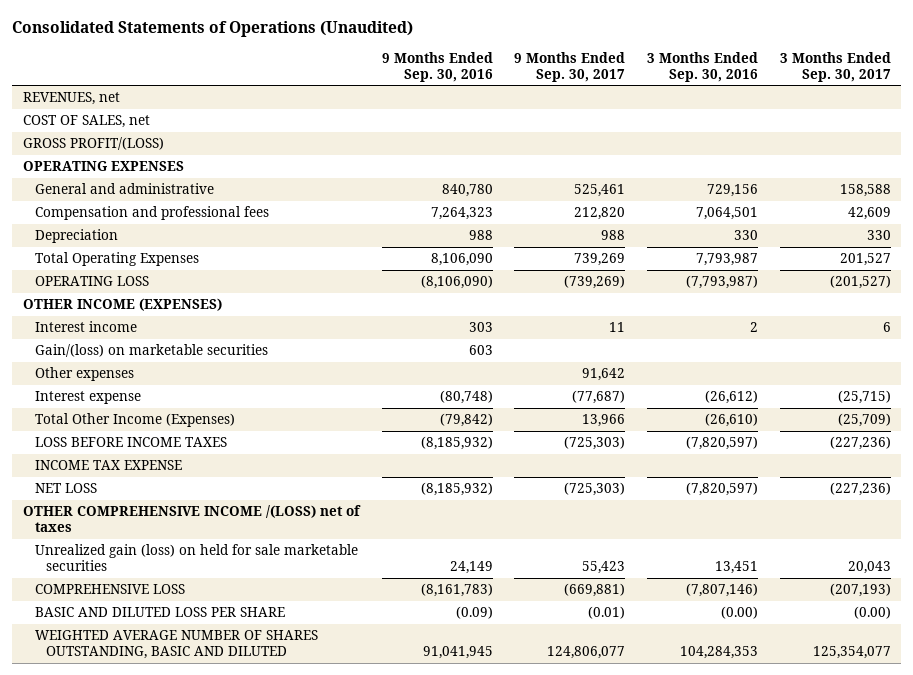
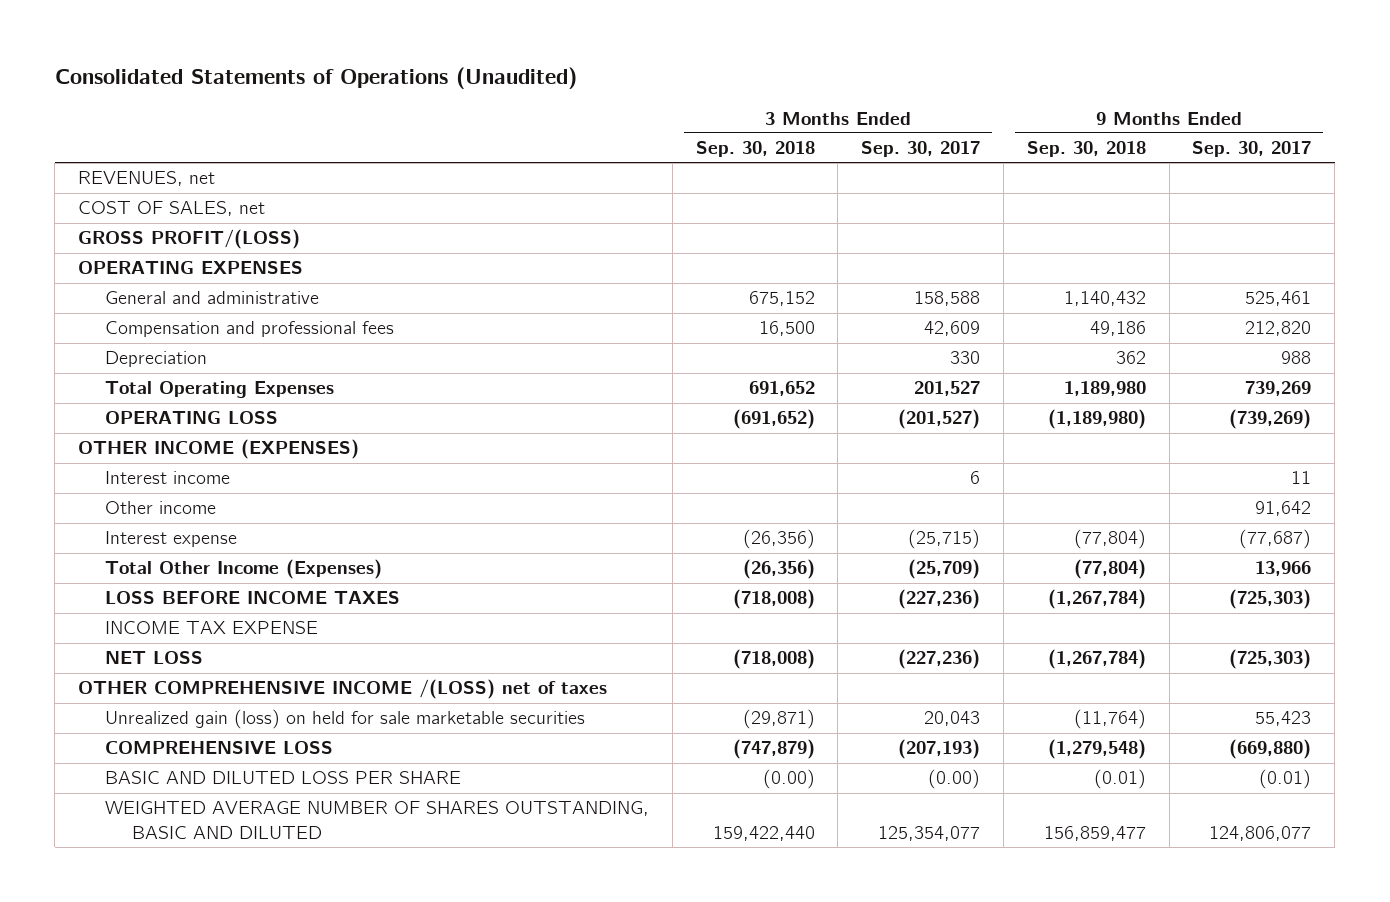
- | 9 Months Ended Sep. 30, 2016 | 9 Months Ended Sep. 30, 2017 | 3 Months Ended Sep. 30, 2016 | 3 Months Ended Sep. 30, 2017
+ | 3 Months Ended Sep. 30, 2018 | 3 Months Ended Sep. 30, 2017 | 9 Months Ended Sep. 30, 2018 | 9 Months Ended Sep. 30, 2017
- Gain/(loss) on marketable securities | 603 | | |
- Other expenses | | 91,642 | |
+ Other income | | | | 91,642
- COMPREHENSIVE LOSS | (8,161,783) | (669,881) | (7,807,146) | (207,193)
+ COMPREHENSIVE LOSS | (747,879) | (207,193) | (1,279,548) | (669,880)

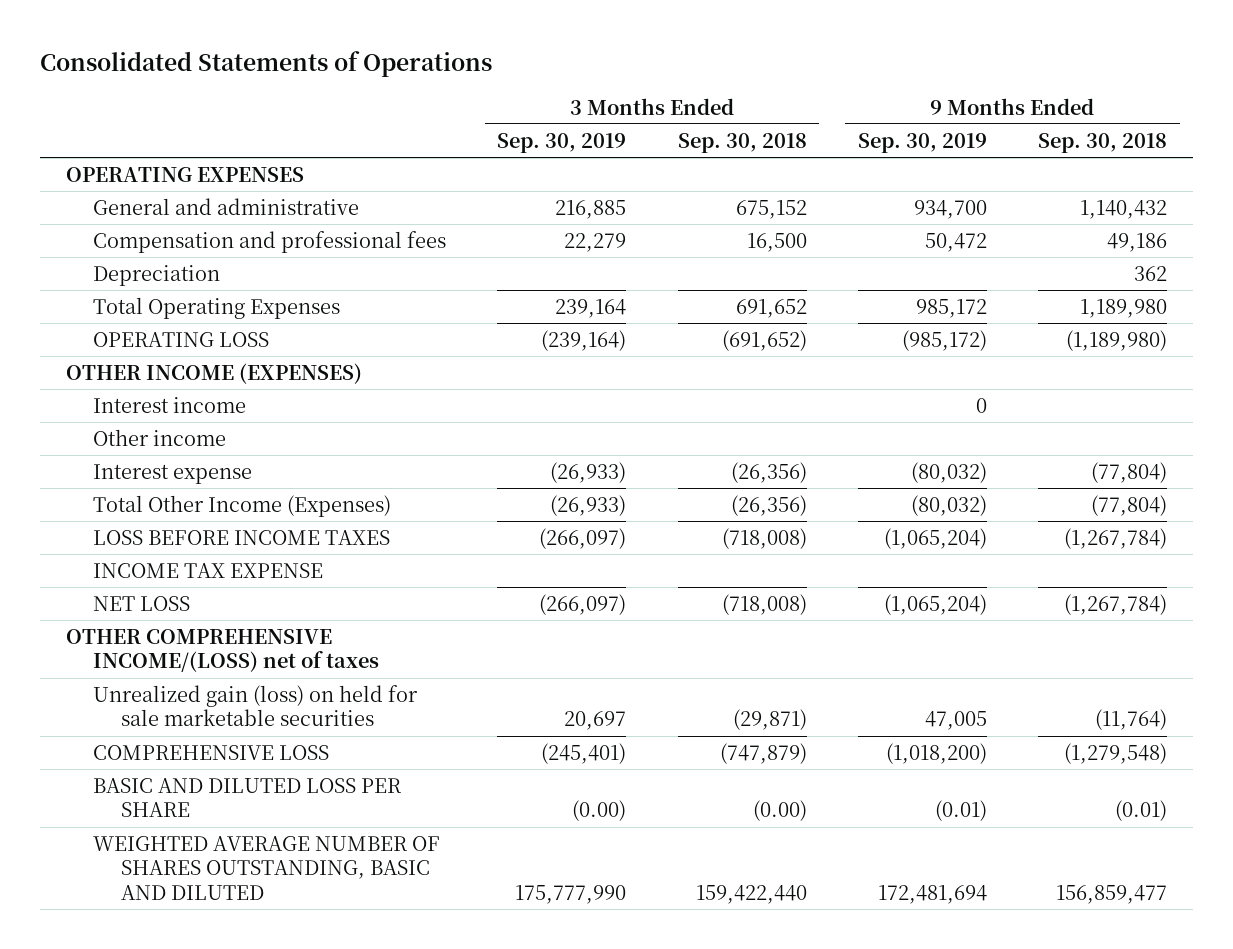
- Consolidated Statements of Operations (Unaudited)
+ Consolidated Statements of Operations
- | 3 Months Ended Sep. 30, 2018 | 3 Months Ended Sep. 30, 2017 | 9 Months Ended Sep. 30, 2018 | 9 Months Ended Sep. 30, 2017
+ | 3 Months Ended Sep. 30, 2019 | 3 Months Ended Sep. 30, 2018 | 9 Months Ended Sep. 30, 2019 | 9 Months Ended Sep. 30, 2018
- REVENUES, net
- COST OF SALES, net
- GROSS PROFIT/(LOSS)
- OTHER COMPREHENSIVE INCOME /(LOSS) net of taxes
+ OTHER COMPREHENSIVE INCOME/(LOSS) net of taxes

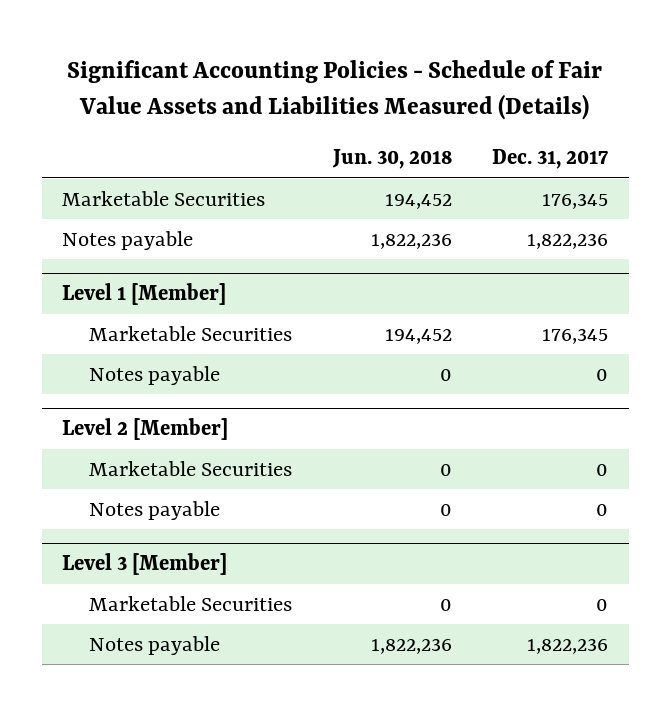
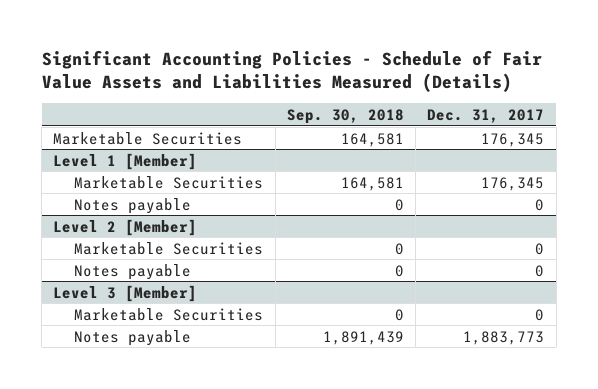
- | Jun. 30, 2018 | Dec. 31, 2017
+ | Sep. 30, 2018 | Dec. 31, 2017
- Notes payable | 1,822,236 | 1,822,236
@ Level 3 [Member]
- Notes payable | 1,822,236 | 1,822,236
+ Notes payable | 1,891,439 | 1,883,773

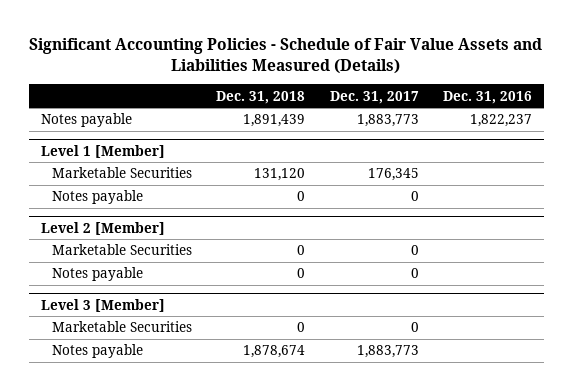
- | Sep. 30, 2018 | Dec. 31, 2017
+ | Dec. 31, 2018 | Dec. 31, 2017 | Dec. 31, 2016
- Marketable Securities | 164,581 | 176,345
+ Notes payable | 1,891,439 | 1,883,773 | 1,822,237

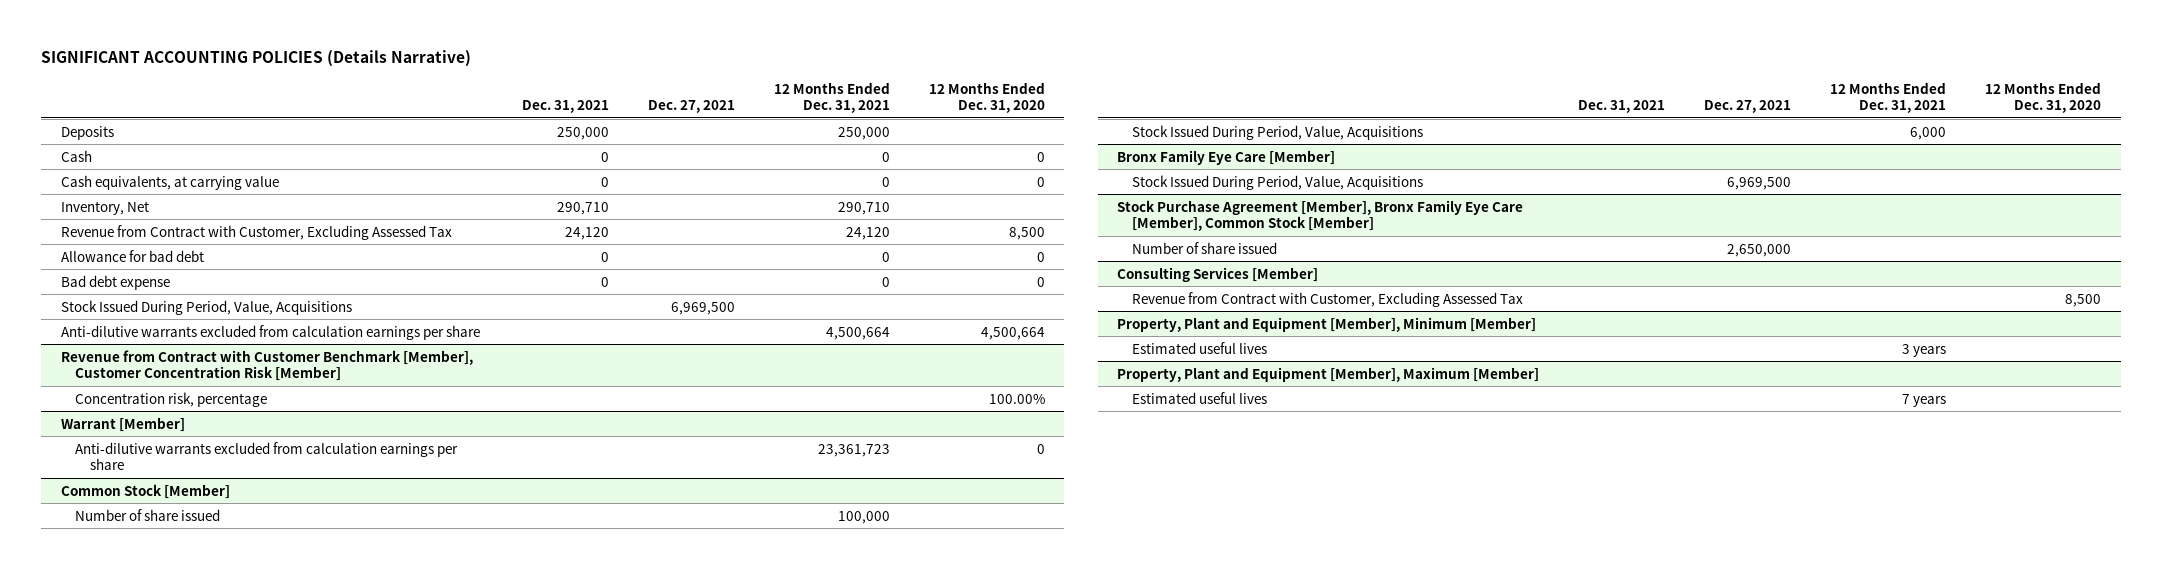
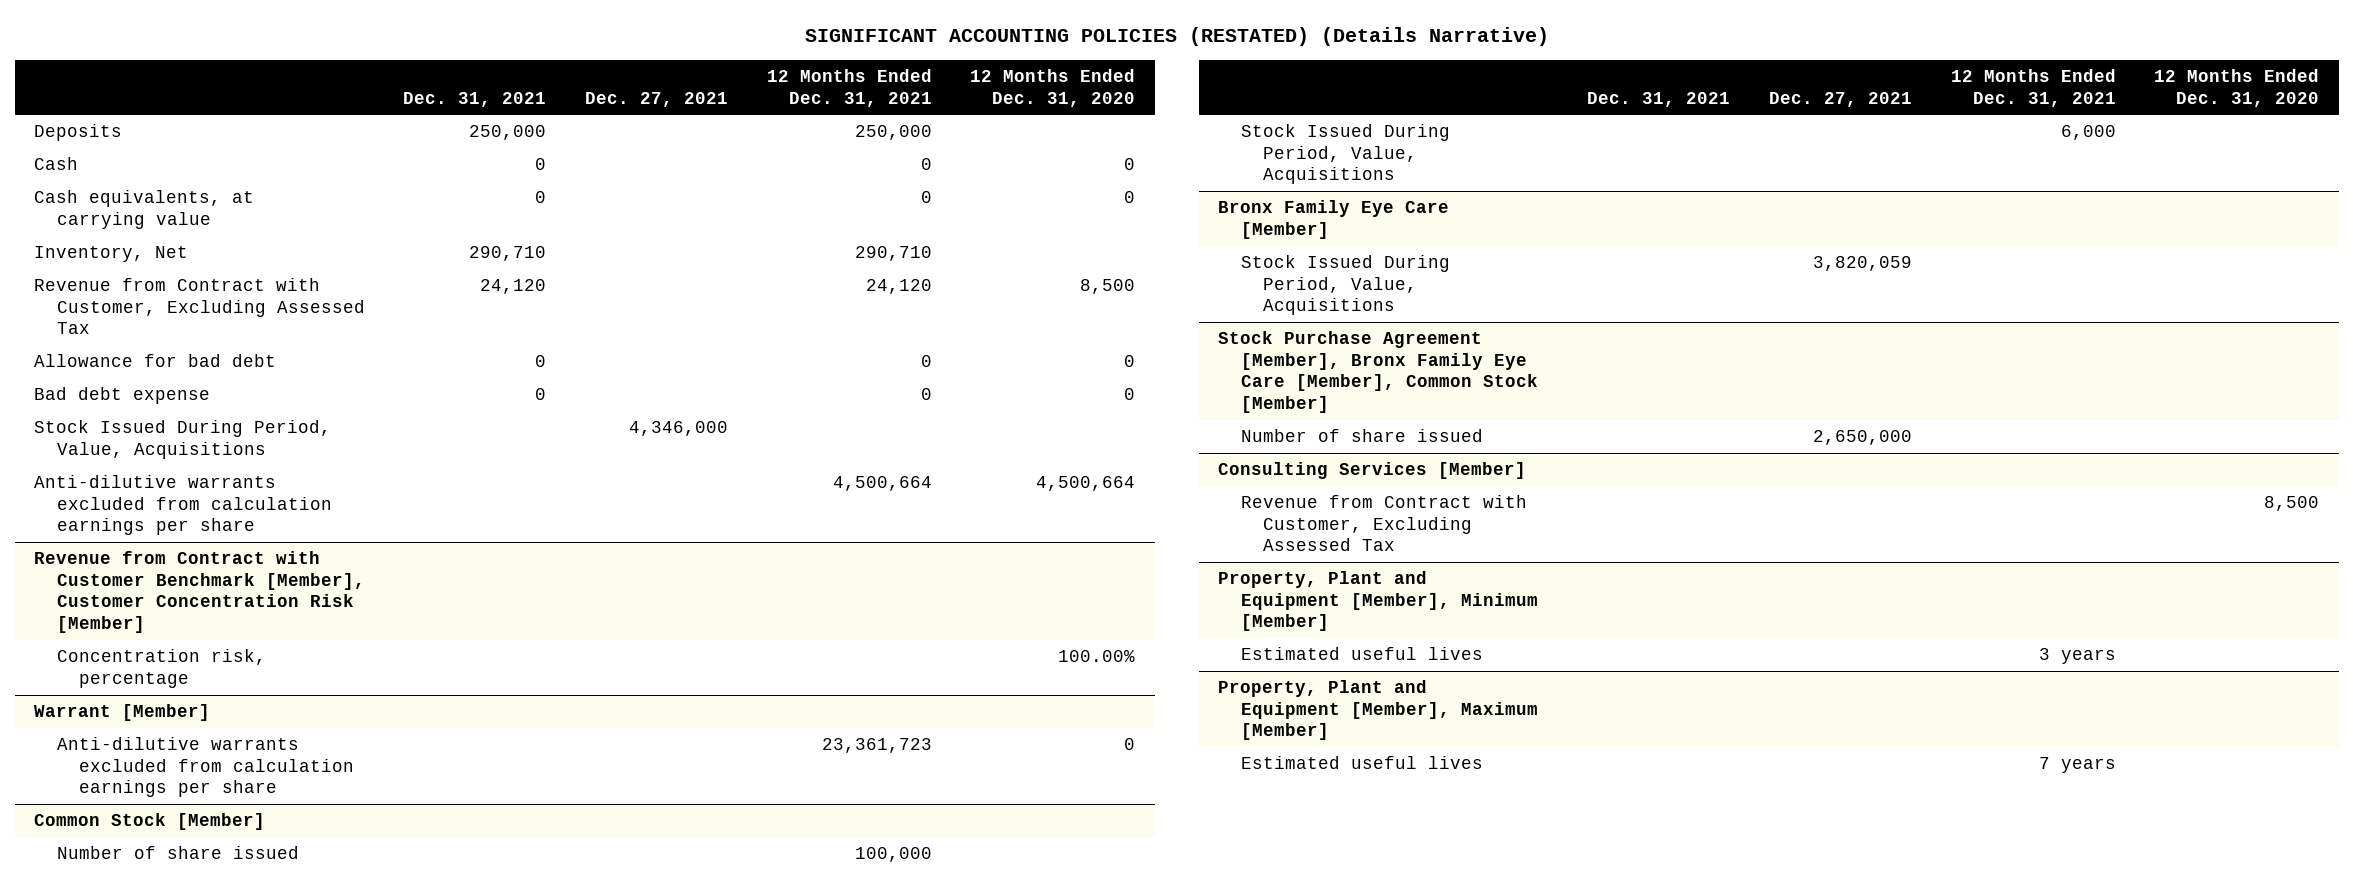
- SIGNIFICANT ACCOUNTING POLICIES (Details Narrative)
+ SIGNIFICANT ACCOUNTING POLICIES (RESTATED) (Details Narrative)
- Stock Issued During Period, Value, Acquisitions | | 6,969,500 | |
+ Stock Issued During Period, Value, Acquisitions | | 4,346,000 | |
@ Bronx Family Eye Care [Member]
- Stock Issued During Period, Value, Acquisitions | | 6,969,500 | |
+ Stock Issued During Period, Value, Acquisitions | | 3,820,059 | |

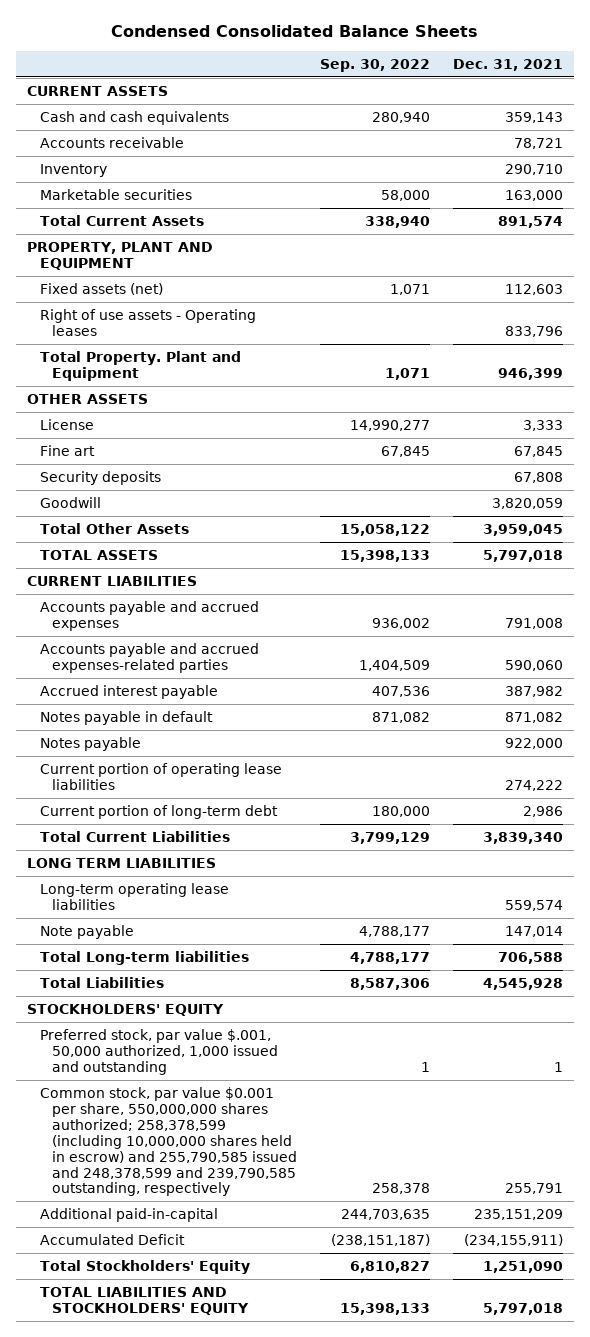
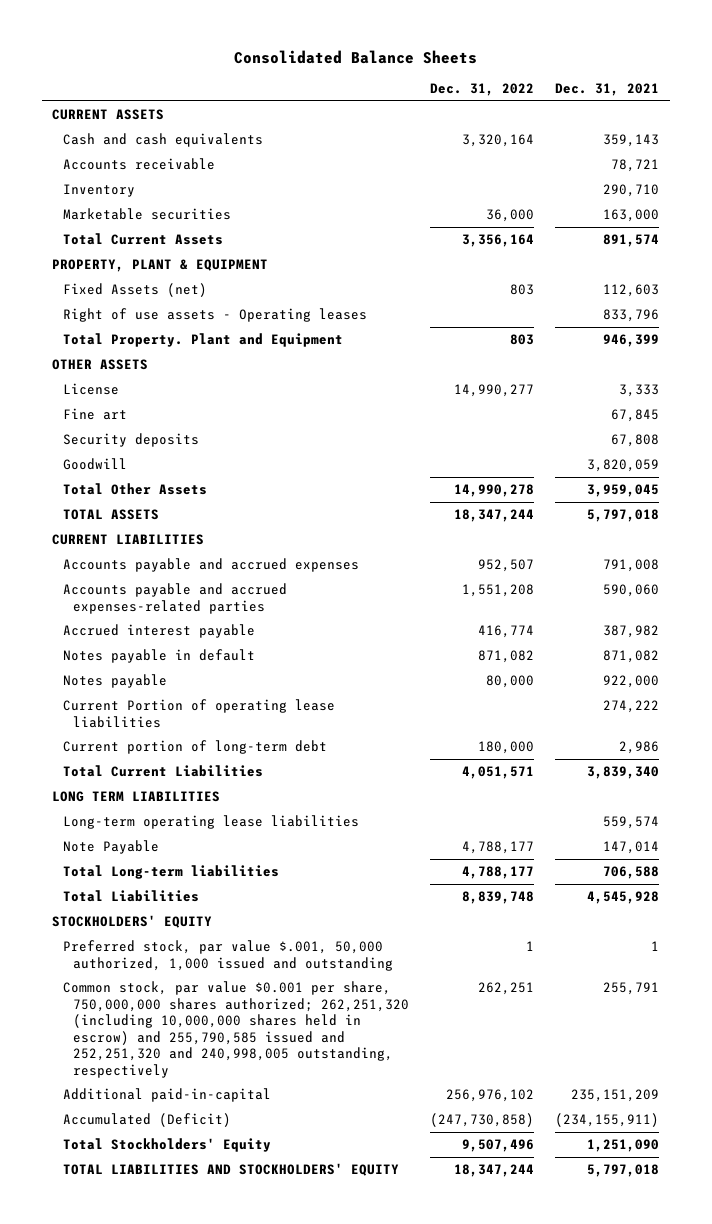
- Condensed Consolidated Balance Sheets
+ Consolidated Balance Sheets
- | Sep. 30, 2022 | Dec. 31, 2021
+ | Dec. 31, 2022 | Dec. 31, 2021
- PROPERTY, PLANT AND EQUIPMENT
- Fixed assets (net) | 1,071 | 112,603
+ PROPERTY, PLANT & EQUIPMENT
+ Fixed Assets (net) | 803 | 112,603
- Current portion of operating lease liabilities | | 274,222
+ Current Portion of operating lease liabilities | | 274,222
- Note payable | 4,788,177 | 147,014
+ Note Payable | 4,788,177 | 147,014
- Common stock, par value $0.001 per share, 550,000,000 shares authorized; 258,378,599 (including 10,000,000 shares held in escrow) and 255,790,585 issued and 248,378,599 and 239,790,585 outstanding, respectively | 258,378 | 255,791
+ Common stock, par value $0.001 per share, 750,000,000 shares authorized; 262,251,320 (including 10,000,000 shares held in escrow) and 255,790,585 issued and 252,251,320 and 240,998,005 outstanding, respectively | 262,251 | 255,791
- Accumulated Deficit | (238,151,187) | (234,155,911)
+ Accumulated (Deficit) | (247,730,858) | (234,155,911)

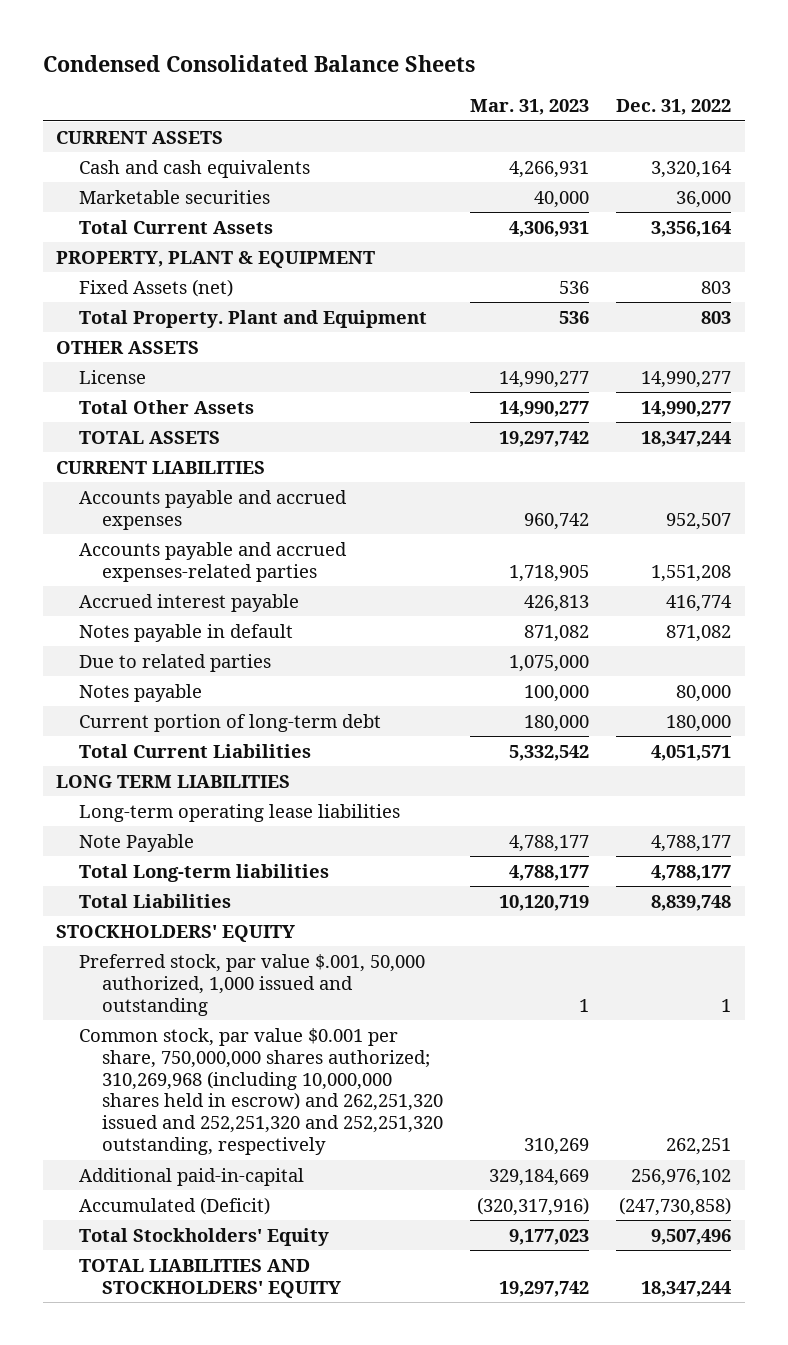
- Consolidated Balance Sheets
+ Condensed Consolidated Balance Sheets
- | Dec. 31, 2022 | Dec. 31, 2021
+ | Mar. 31, 2023 | Dec. 31, 2022
- Accounts receivable | | 78,721
- Inventory | | 290,710
- Right of use assets - Operating leases | | 833,796
- Fine art | | 67,845
- Security deposits | | 67,808
- Goodwill | | 3,820,059
- Total Other Assets | 14,990,278 | 3,959,045
+ Total Other Assets | 14,990,277 | 14,990,277
+ Due to related parties | 1,075,000 |
- Current Portion of operating lease liabilities | | 274,222
- Common stock, par value $0.001 per share, 750,000,000 shares authorized; 262,251,320 (including 10,000,000 shares held in escrow) and 255,790,585 issued and 252,251,320 and 240,998,005 outstanding, respectively | 262,251 | 255,791
+ Common stock, par value $0.001 per share, 750,000,000 shares authorized; 310,269,968 (including 10,000,000 shares held in escrow) and 262,251,320 issued and 252,251,320 and 252,251,320 outstanding, respectively | 310,269 | 262,251

